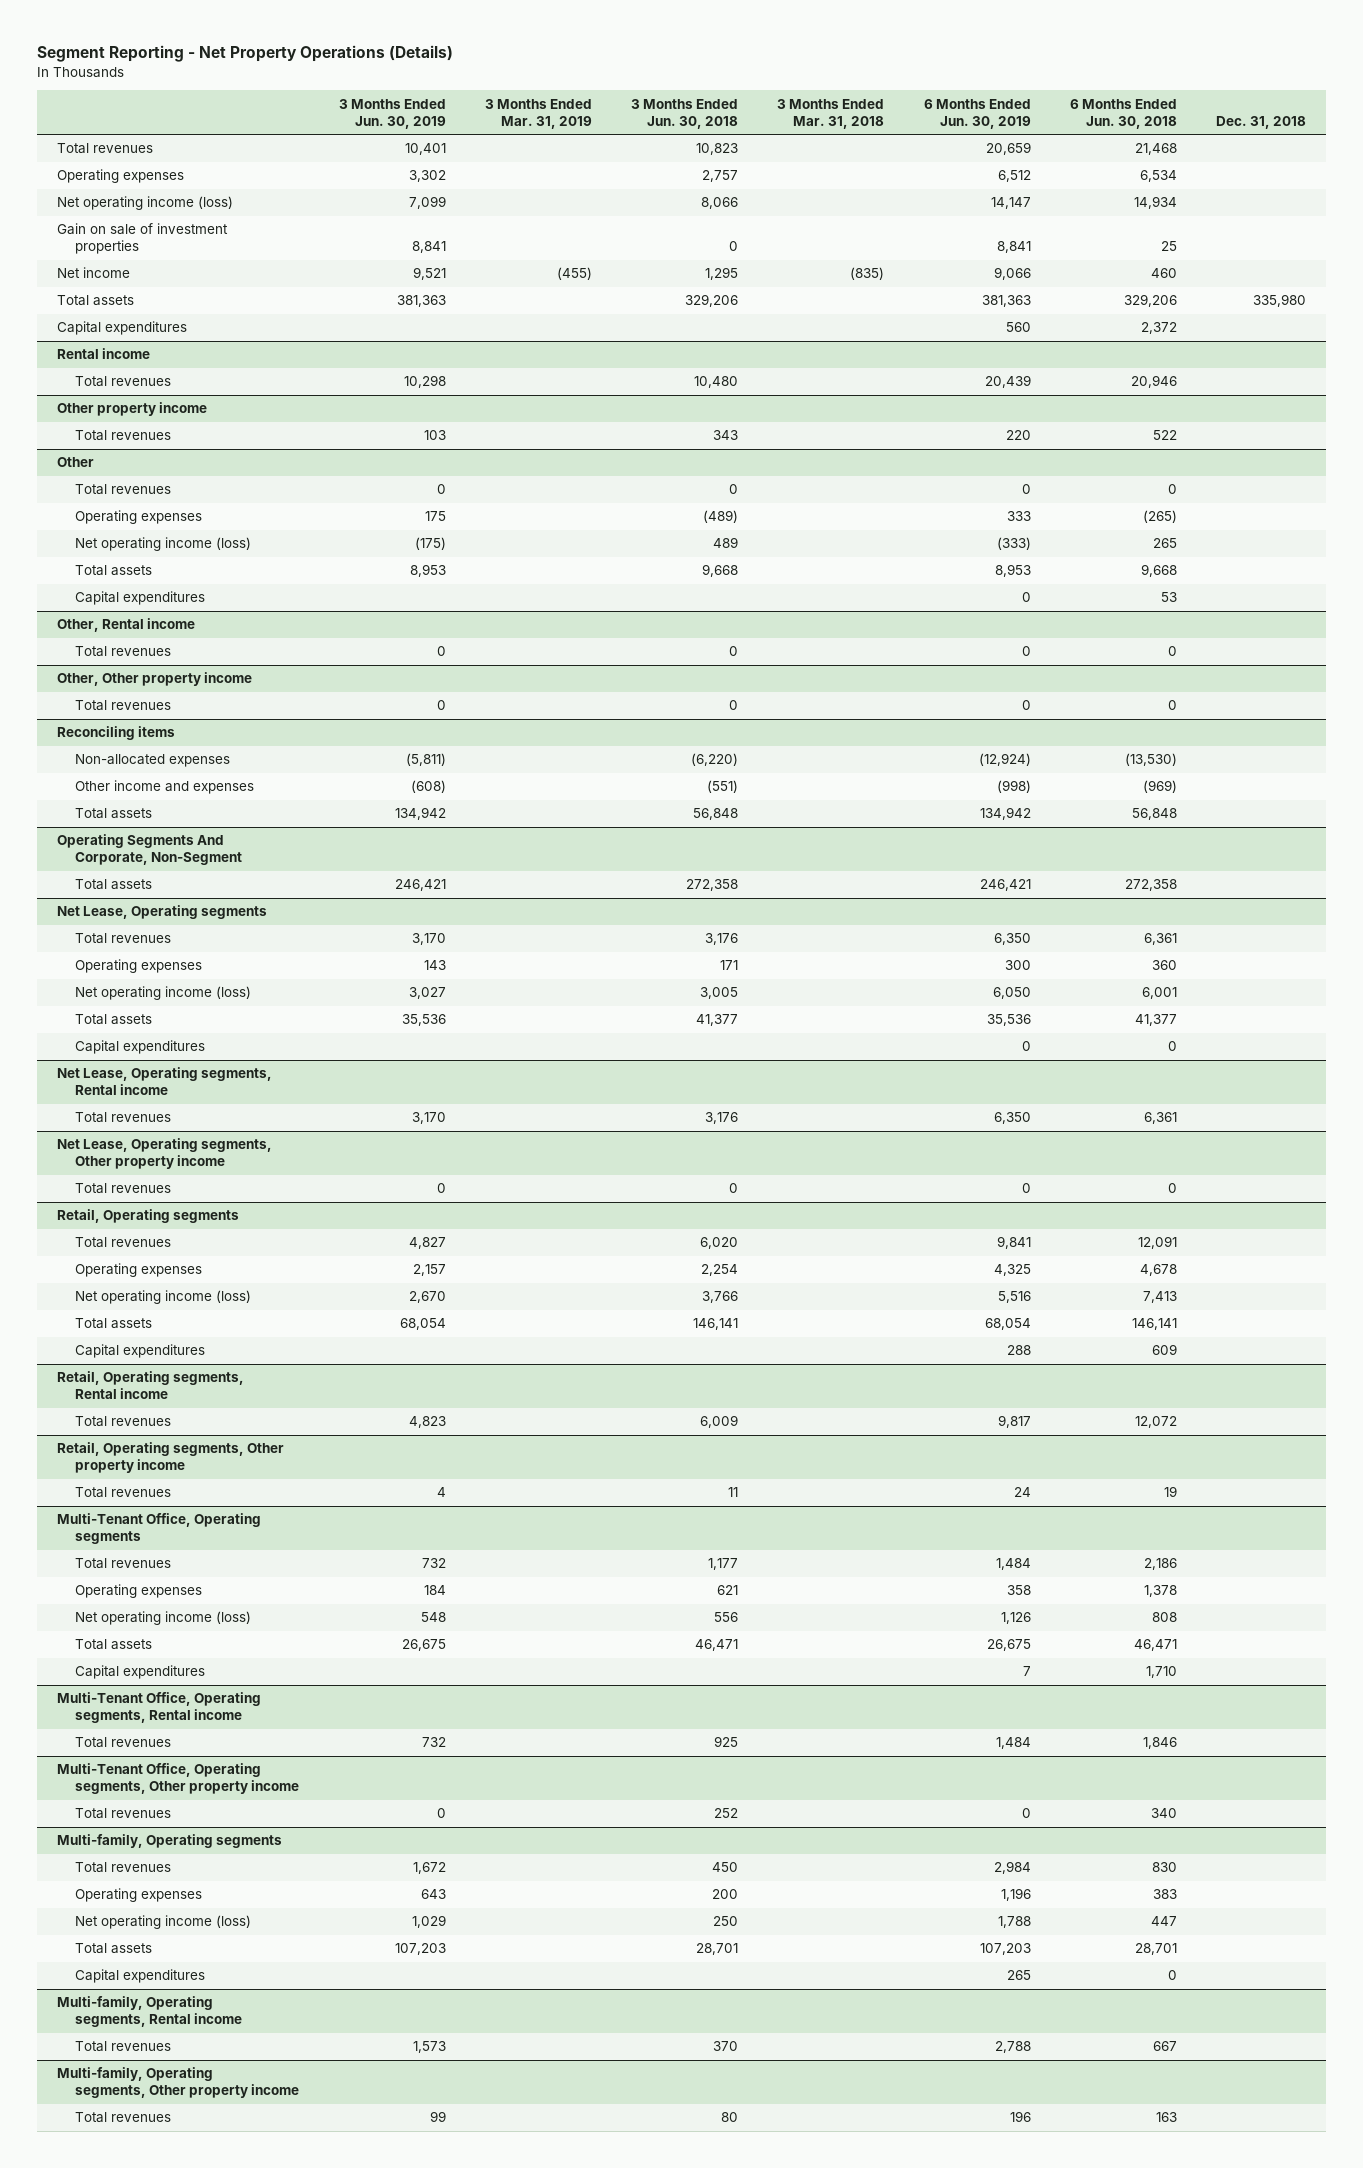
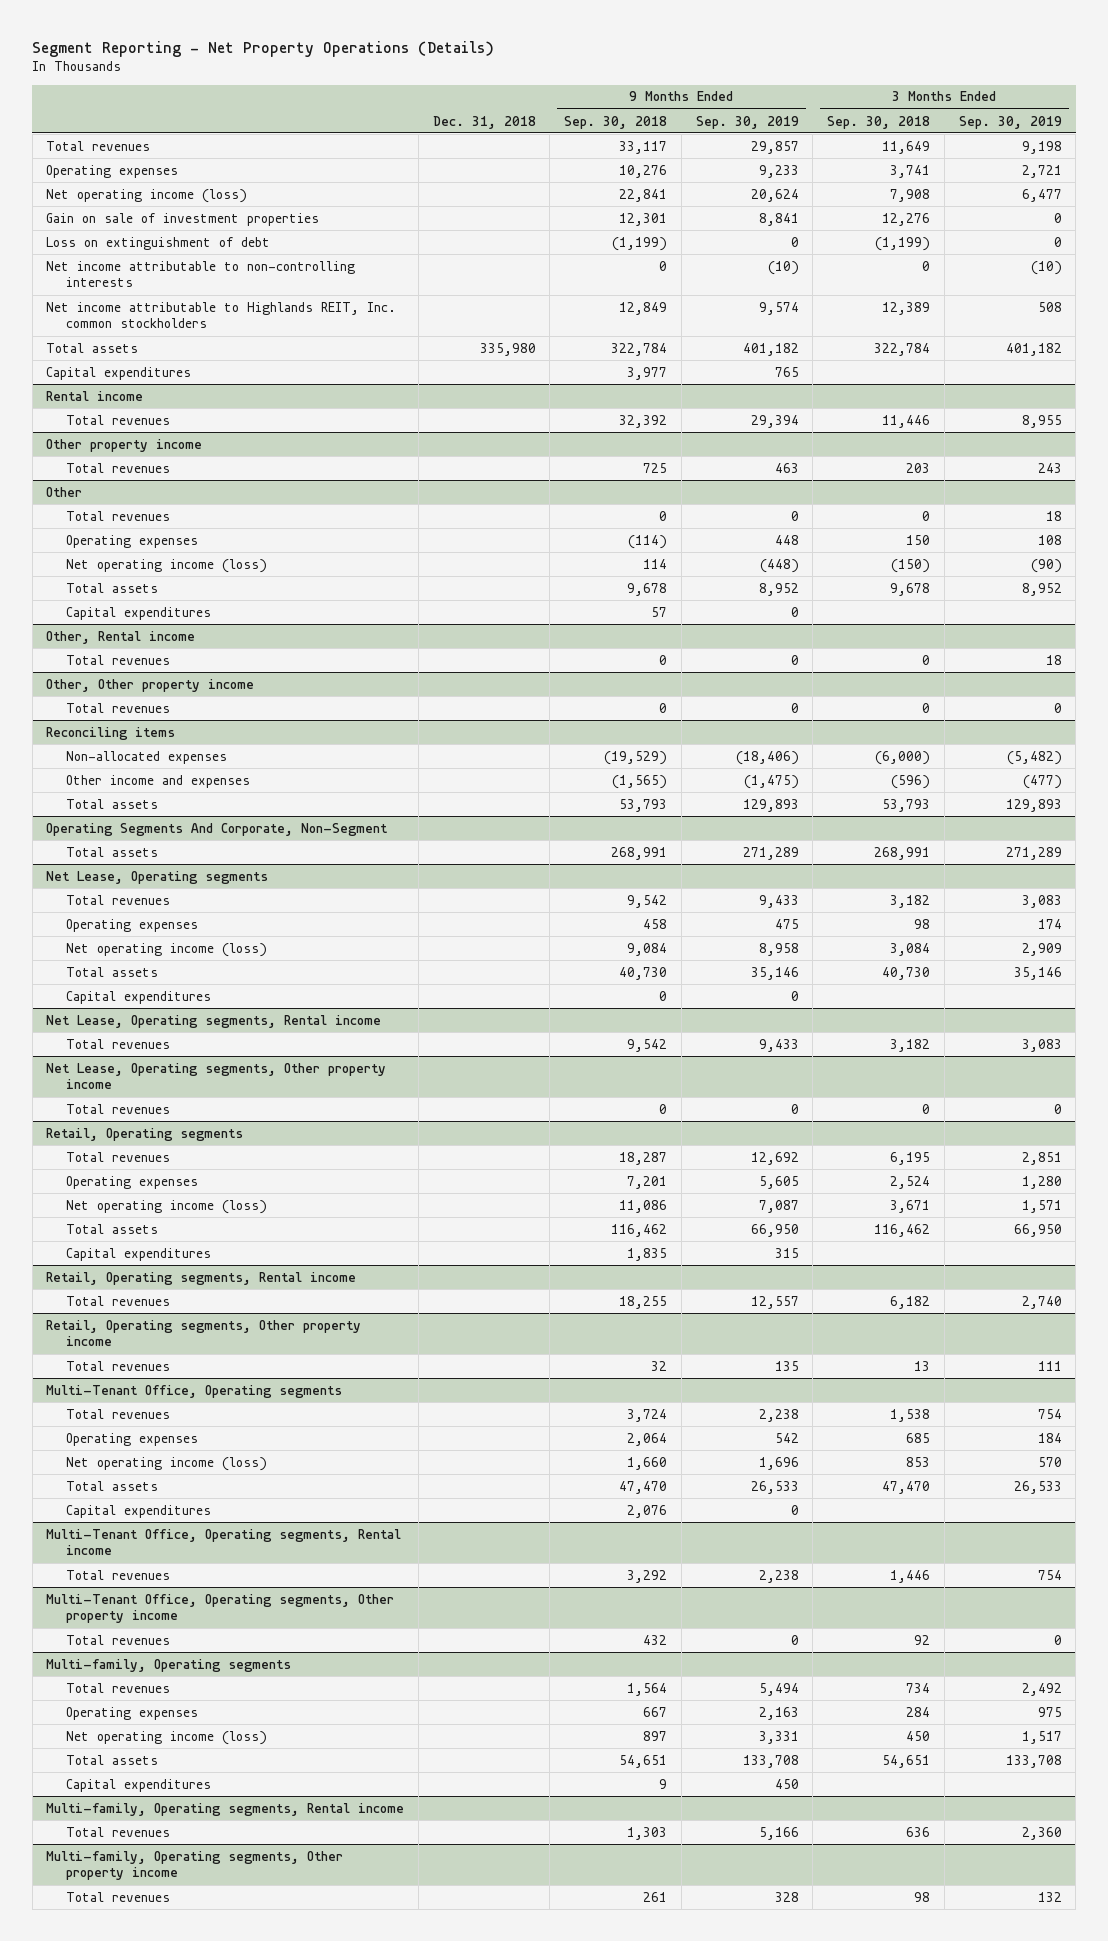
- | 3 Months Ended Jun. 30, 2019 | 3 Months Ended Mar. 31, 2019 | 3 Months Ended Jun. 30, 2018 | 3 Months Ended Mar. 31, 2018 | 6 Months Ended Jun. 30, 2019 | 6 Months Ended Jun. 30, 2018 | Dec. 31, 2018
+ | Dec. 31, 2018 | 9 Months Ended Sep. 30, 2018 | 9 Months Ended Sep. 30, 2019 | 3 Months Ended Sep. 30, 2018 | 3 Months Ended Sep. 30, 2019
- Net income | 9,521 | (455) | 1,295 | (835) | 9,066 | 460 |
+ Loss on extinguishment of debt | | (1,199) | 0 | (1,199) | 0
+ Net income attributable to non-controlling interests | | 0 | (10) | 0 | (10)
+ Net income attributable to Highlands REIT, Inc. common stockholders | | 12,849 | 9,574 | 12,389 | 508

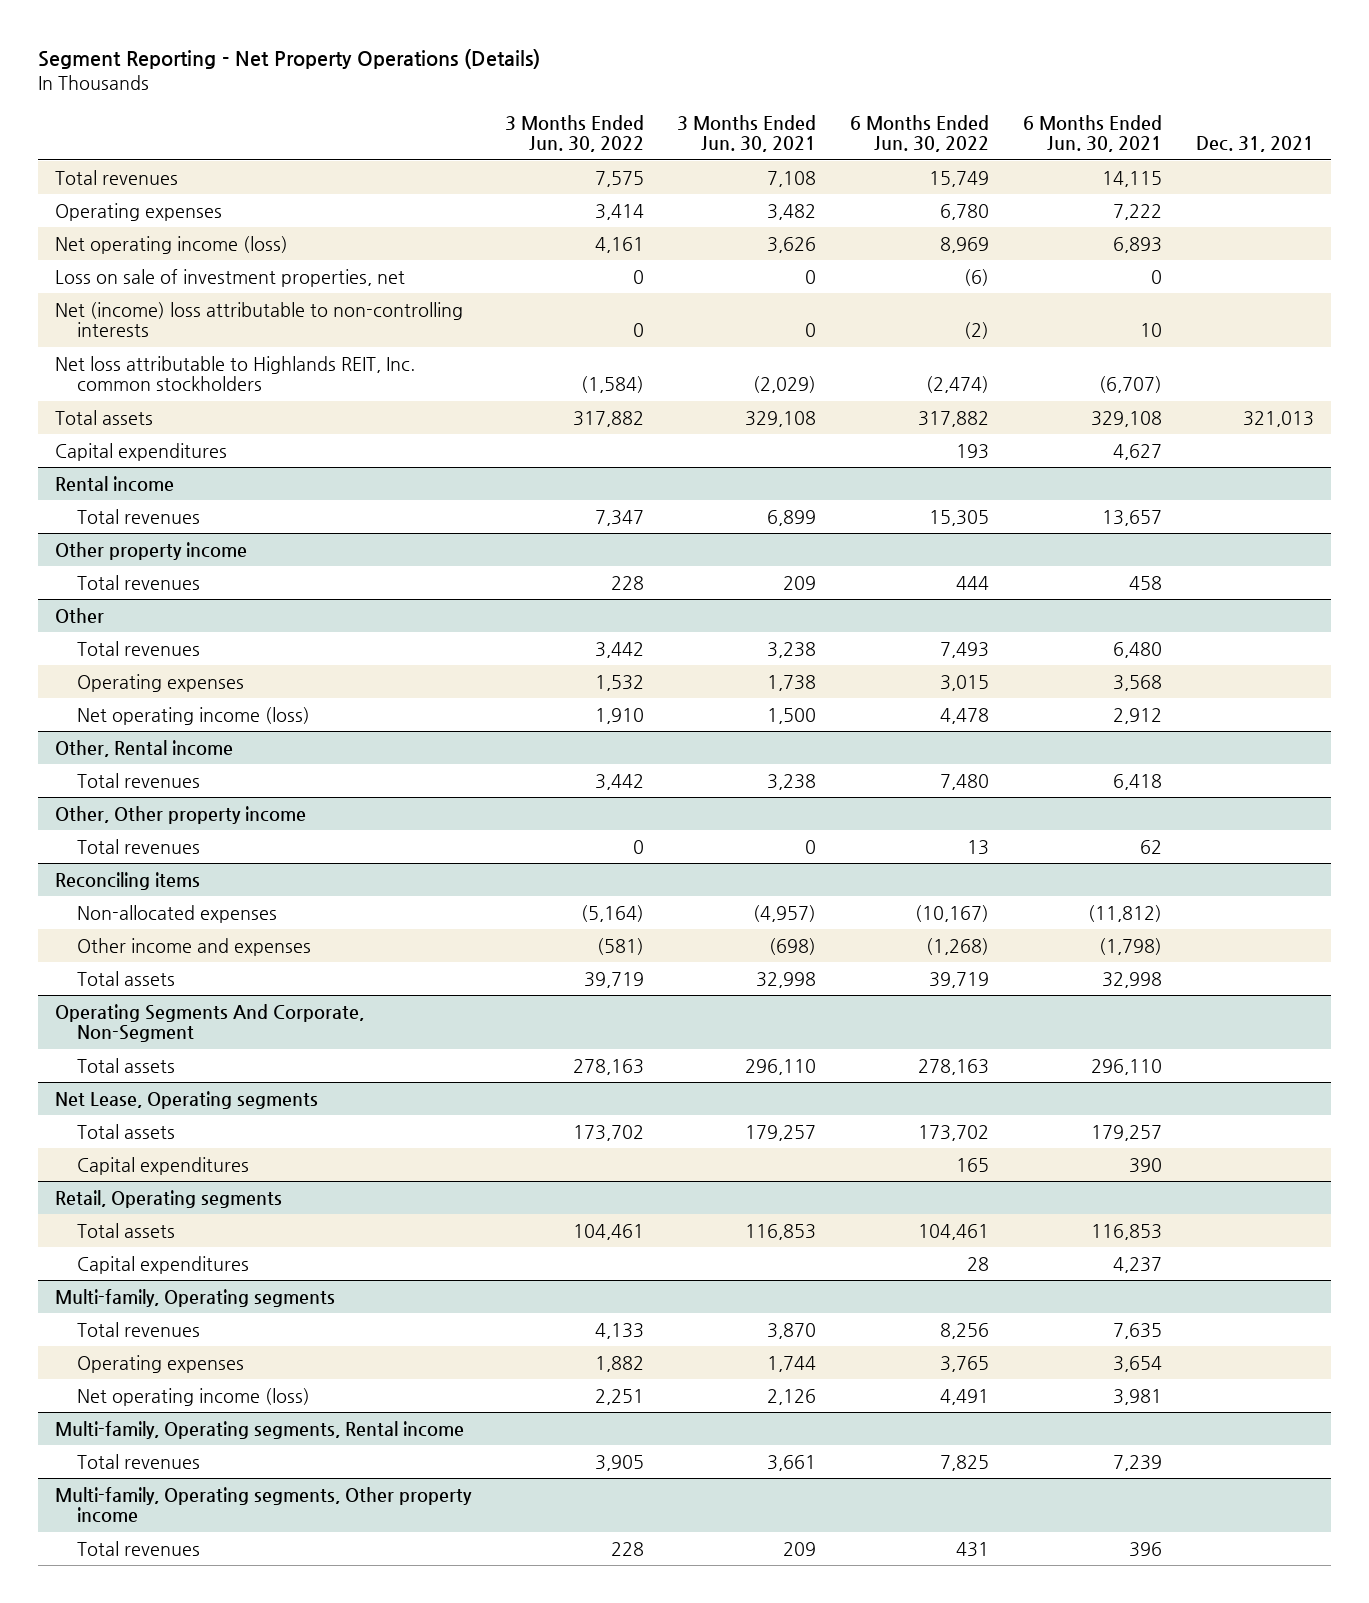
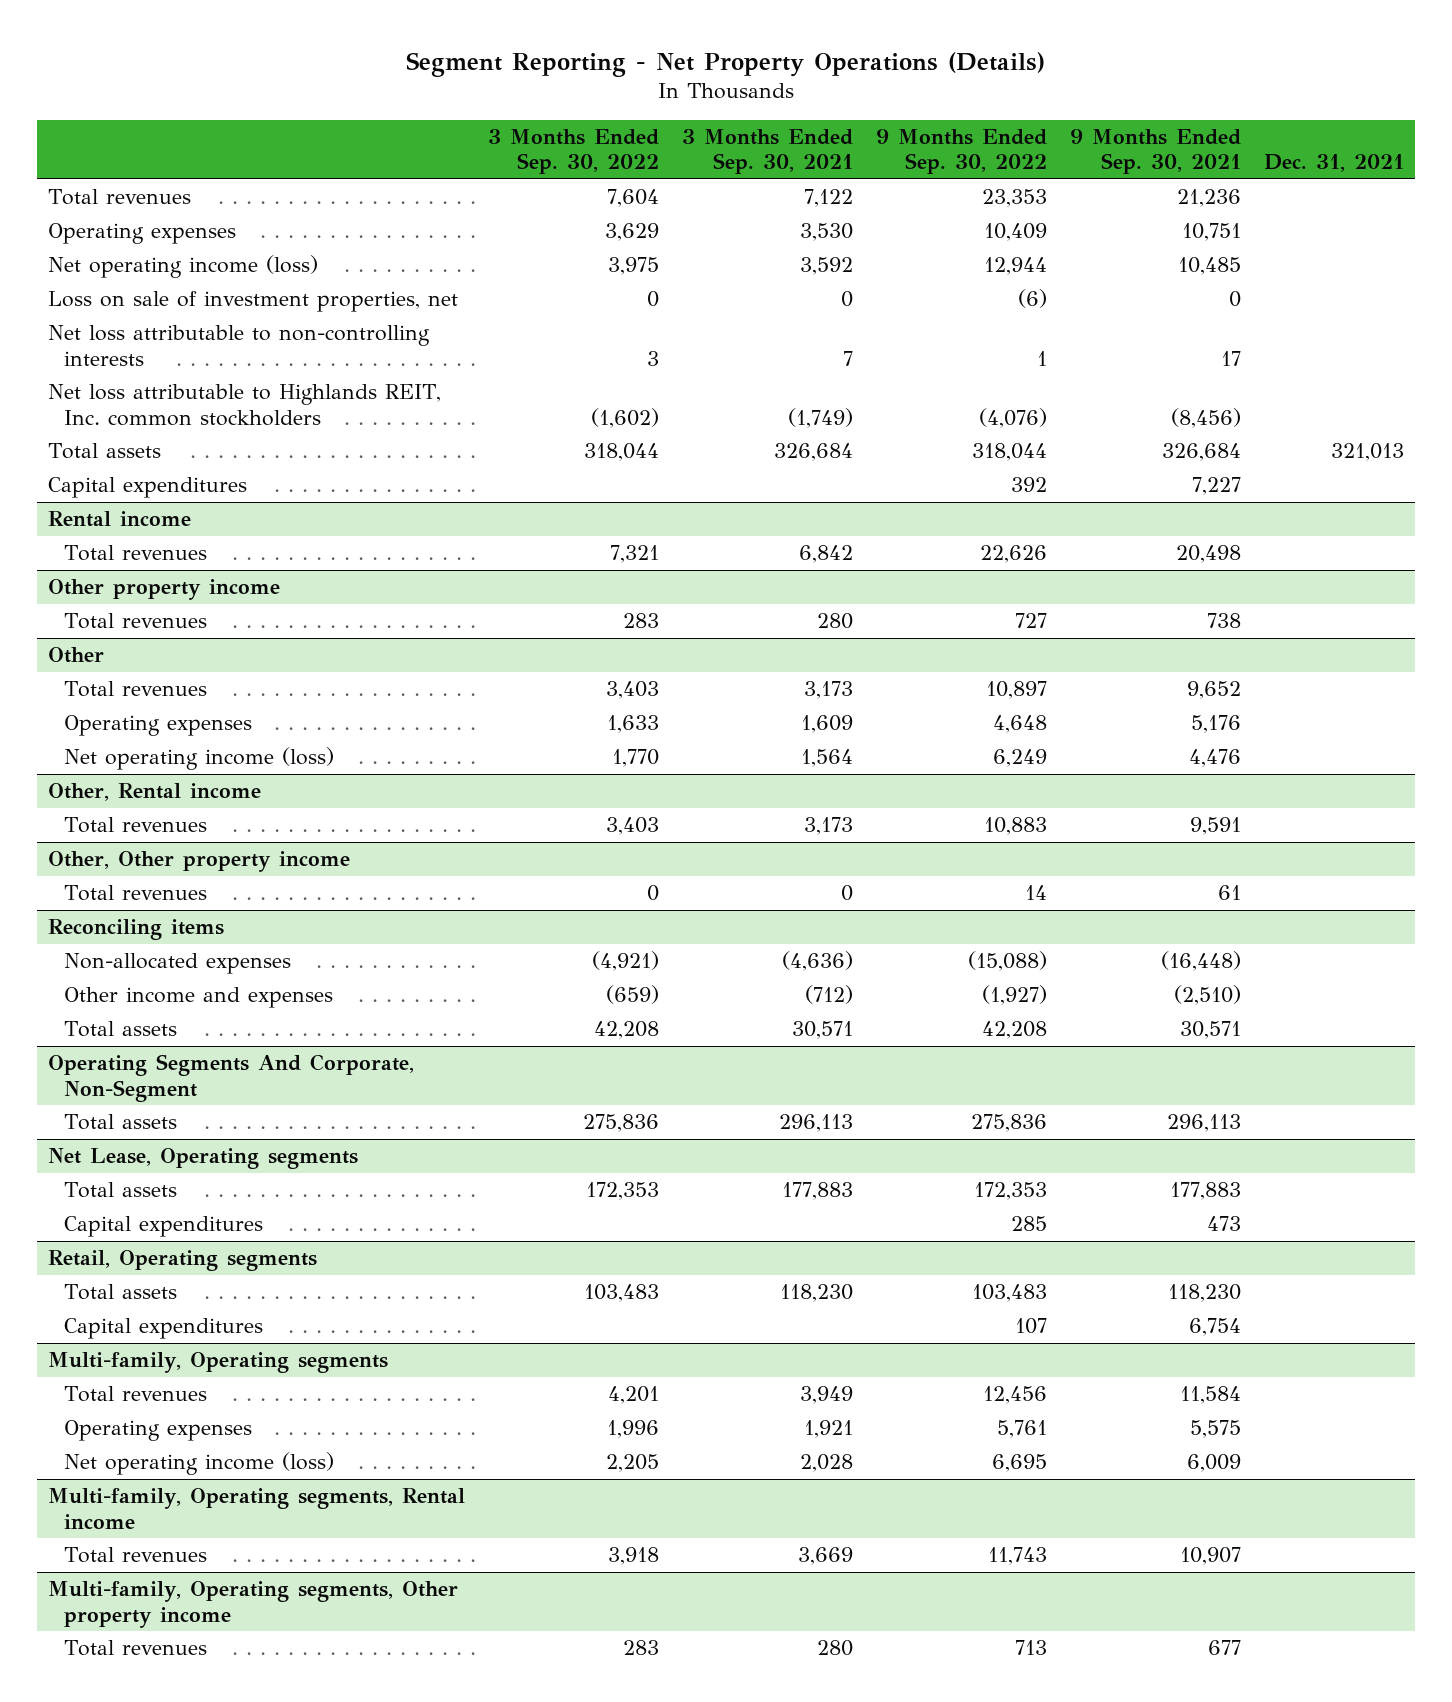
- | 3 Months Ended Jun. 30, 2022 | 3 Months Ended Jun. 30, 2021 | 6 Months Ended Jun. 30, 2022 | 6 Months Ended Jun. 30, 2021 | Dec. 31, 2021
+ | 3 Months Ended Sep. 30, 2022 | 3 Months Ended Sep. 30, 2021 | 9 Months Ended Sep. 30, 2022 | 9 Months Ended Sep. 30, 2021 | Dec. 31, 2021
- Net (income) loss attributable to non-controlling interests | 0 | 0 | (2) | 10 |
+ Net loss attributable to non-controlling interests | 3 | 7 | 1 | 17 |

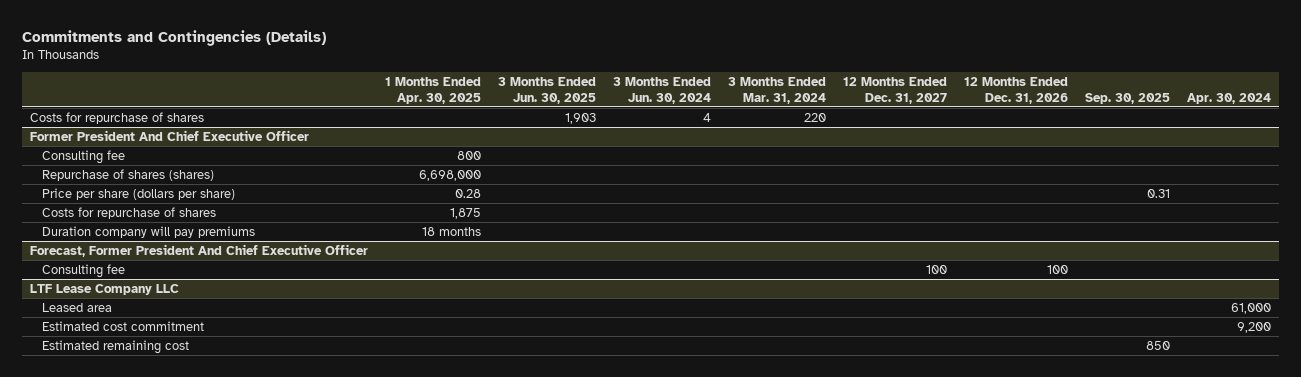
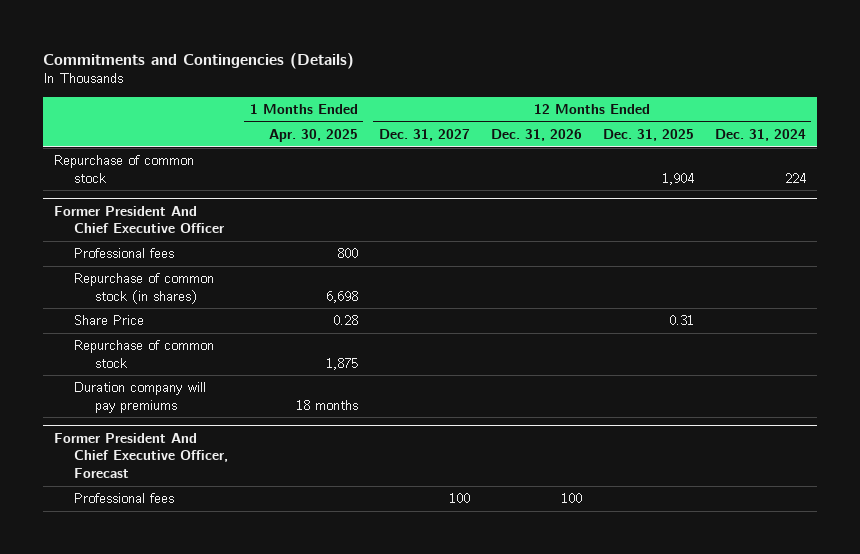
- | 1 Months Ended Apr. 30, 2025 | 3 Months Ended Jun. 30, 2025 | 3 Months Ended Jun. 30, 2024 | 3 Months Ended Mar. 31, 2024 | 12 Months Ended Dec. 31, 2027 | 12 Months Ended Dec. 31, 2026 | Sep. 30, 2025 | Apr. 30, 2024
+ | 1 Months Ended Apr. 30, 2025 | 12 Months Ended Dec. 31, 2027 | 12 Months Ended Dec. 31, 2026 | 12 Months Ended Dec. 31, 2025 | 12 Months Ended Dec. 31, 2024
- Costs for repurchase of shares | | 1,903 | 4 | 220 | | | |
+ Repurchase of common stock | | | | 1,904 | 224
@ Former President And Chief Executive Officer
- Consulting fee | 800 | | | | | | |
- Repurchase of shares (shares) | 6,698,000 | | | | | | |
- Price per share (dollars per share) | 0.28 | | | | | | 0.31 |
- Costs for repurchase of shares | 1,875 | | | | | | |
+ Professional fees | 800 | | | |
+ Repurchase of common stock (in shares) | 6,698 | | | |
+ Share Price | 0.28 | | | 0.31 |
+ Repurchase of common stock | 1,875 | | | |
- Forecast, Former President And Chief Executive Officer
- Consulting fee | | | | | 100 | 100 | |
- LTF Lease Company LLC
- Leased area | | | | | | | | 61,000
- Estimated cost commitment | | | | | | | | 9,200
- Estimated remaining cost | | | | | | | 850 |
+ Former President And Chief Executive Officer, Forecast
+ Professional fees | | 100 | 100 | |

